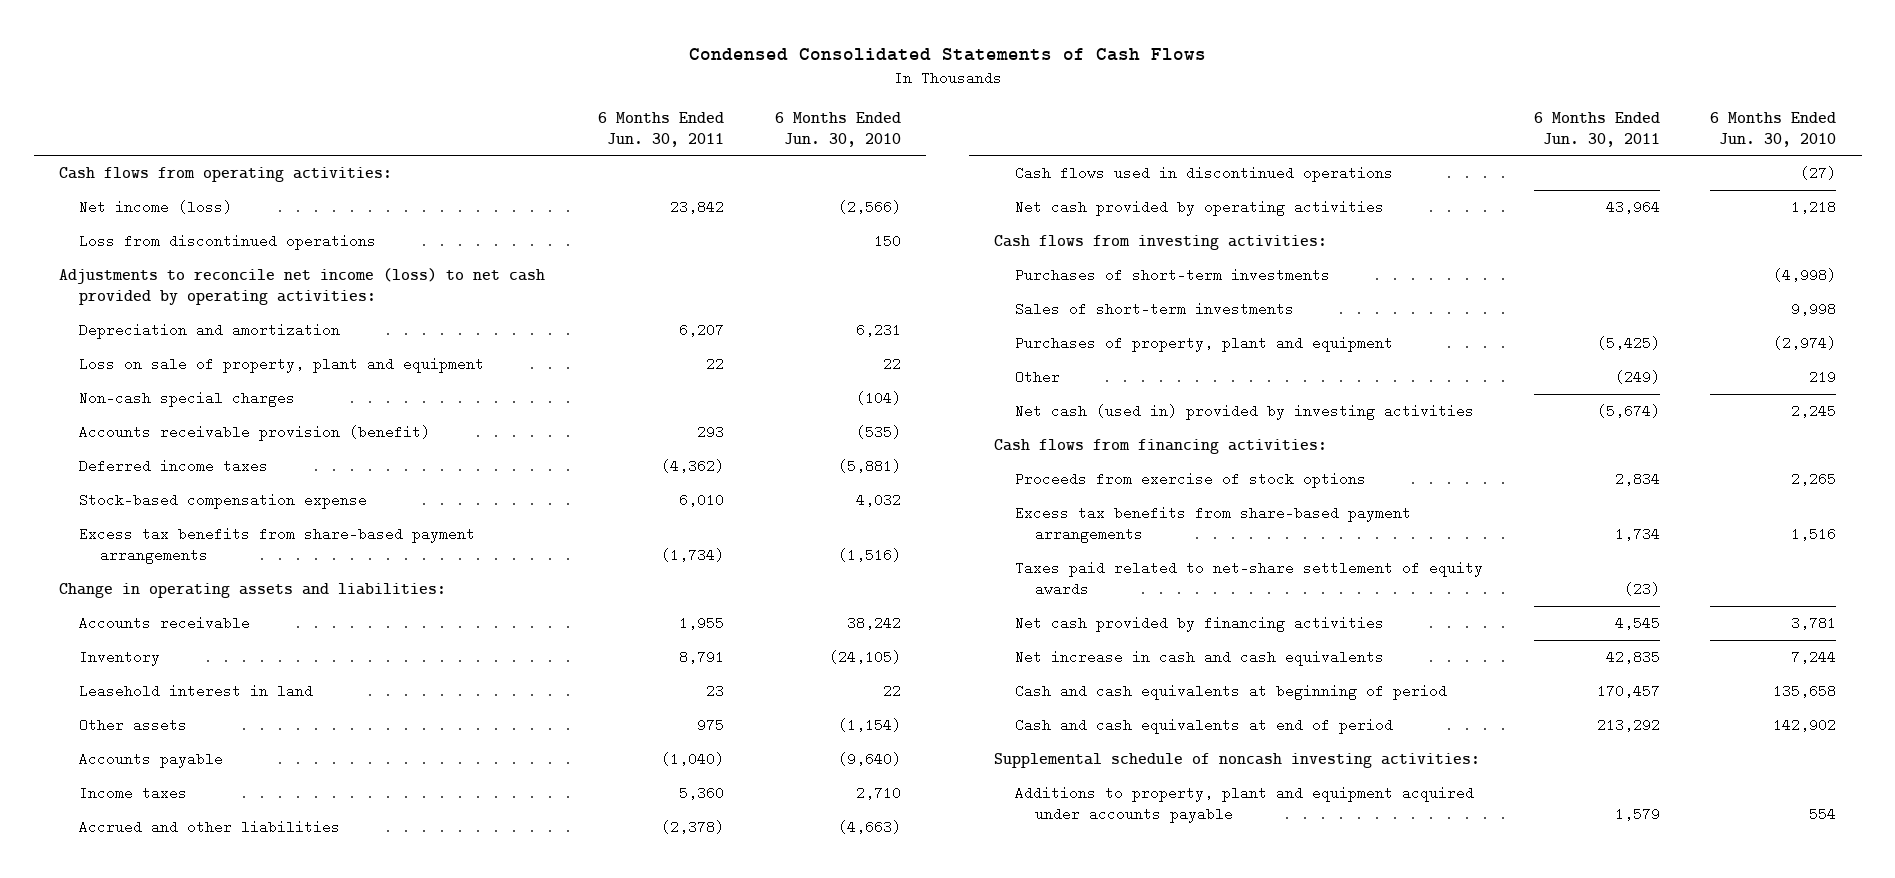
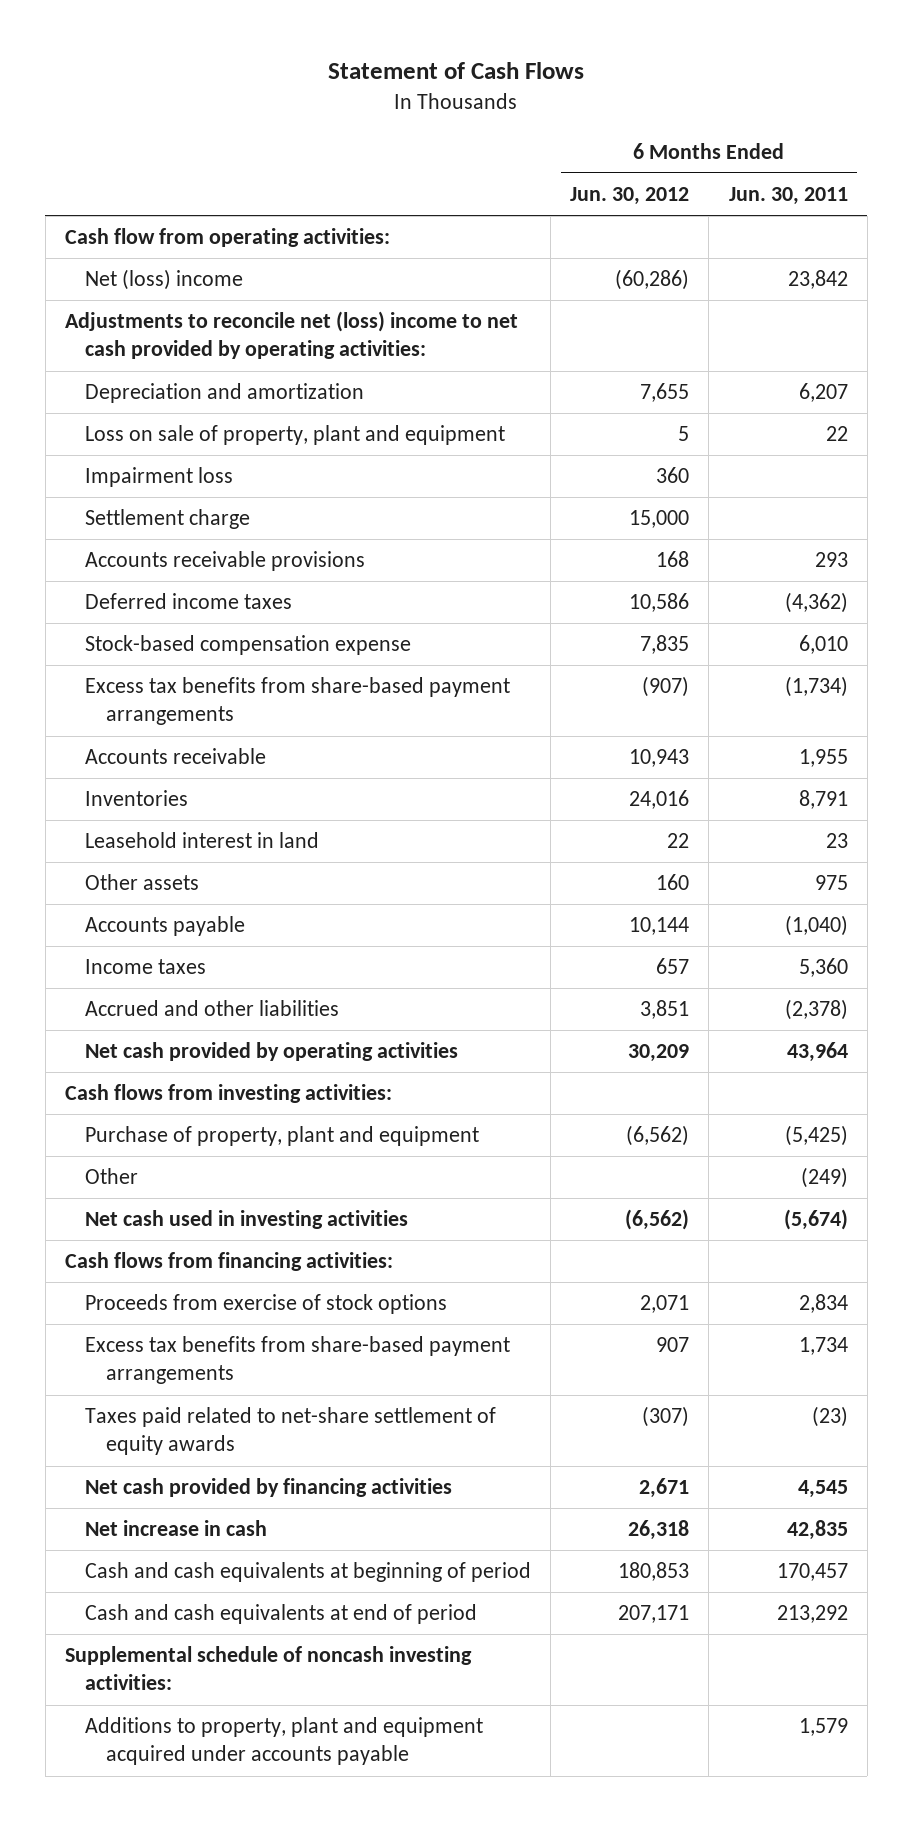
- Condensed Consolidated Statements of Cash Flows
+ Statement of Cash Flows
- | 6 Months Ended Jun. 30, 2011 | 6 Months Ended Jun. 30, 2010
+ | 6 Months Ended Jun. 30, 2012 | 6 Months Ended Jun. 30, 2011
- Cash flows from operating activities:
- Net income (loss) | 23,842 | (2,566)
- Loss from discontinued operations | | 150
- Adjustments to reconcile net income (loss) to net cash provided by operating activities:
+ Cash flow from operating activities:
+ Net (loss) income | (60,286) | 23,842
+ Adjustments to reconcile net (loss) income to net cash provided by operating activities:
- Non-cash special charges | | (104)
- Accounts receivable provision (benefit) | 293 | (535)
+ Impairment loss | 360 |
+ Settlement charge | 15,000 |
+ Accounts receivable provisions | 168 | 293
- Change in operating assets and liabilities:
- Inventory | 8,791 | (24,105)
+ Inventories | 24,016 | 8,791
- Cash flows used in discontinued operations | | (27)
- Purchases of short-term investments | | (4,998)
- Sales of short-term investments | | 9,998
- Purchases of property, plant and equipment | (5,425) | (2,974)
+ Purchase of property, plant and equipment | (6,562) | (5,425)
- Net cash (used in) provided by investing activities | (5,674) | 2,245
+ Net cash used in investing activities | (6,562) | (5,674)
- Net increase in cash and cash equivalents | 42,835 | 7,244
+ Net increase in cash | 26,318 | 42,835

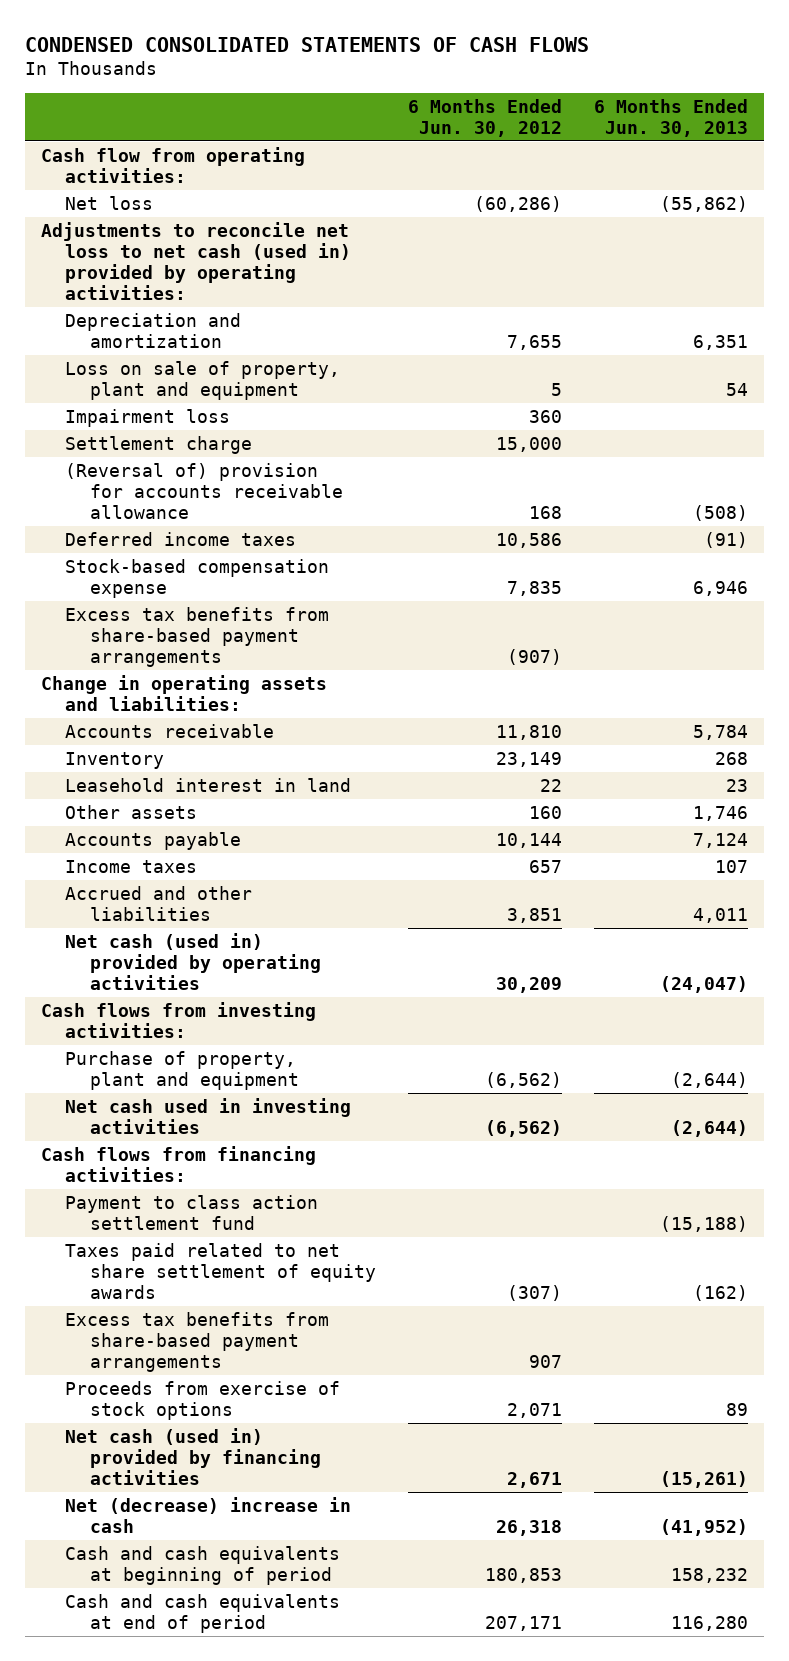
- Statement of Cash Flows
+ CONDENSED CONSOLIDATED STATEMENTS OF CASH FLOWS
- | 6 Months Ended Jun. 30, 2012 | 6 Months Ended Jun. 30, 2011
+ | 6 Months Ended Jun. 30, 2012 | 6 Months Ended Jun. 30, 2013
- Net (loss) income | (60,286) | 23,842
- Adjustments to reconcile net (loss) income to net cash provided by operating activities:
+ Net loss | (60,286) | (55,862)
+ Adjustments to reconcile net loss to net cash (used in) provided by operating activities:
- Accounts receivable provisions | 168 | 293
+ (Reversal of) provision for accounts receivable allowance | 168 | (508)
- Accounts receivable | 10,943 | 1,955
- Inventories | 24,016 | 8,791
+ Change in operating assets and liabilities:
+ Accounts receivable | 11,810 | 5,784
+ Inventory | 23,149 | 268
- Net cash provided by operating activities | 30,209 | 43,964
+ Net cash (used in) provided by operating activities | 30,209 | (24,047)
- Other | | (249)
+ Payment to class action settlement fund | | (15,188)
+ Taxes paid related to net share settlement of equity awards | (307) | (162)
- Taxes paid related to net-share settlement of equity awards | (307) | (23)
- Net cash provided by financing activities | 2,671 | 4,545
- Net increase in cash | 26,318 | 42,835
moved down: Proceeds from exercise of stock options | 2,071 | 89
+ Net cash (used in) provided by financing activities | 2,671 | (15,261)
+ Net (decrease) increase in cash | 26,318 | (41,952)
- Supplemental schedule of noncash investing activities:
- Additions to property, plant and equipment acquired under accounts payable | | 1,579

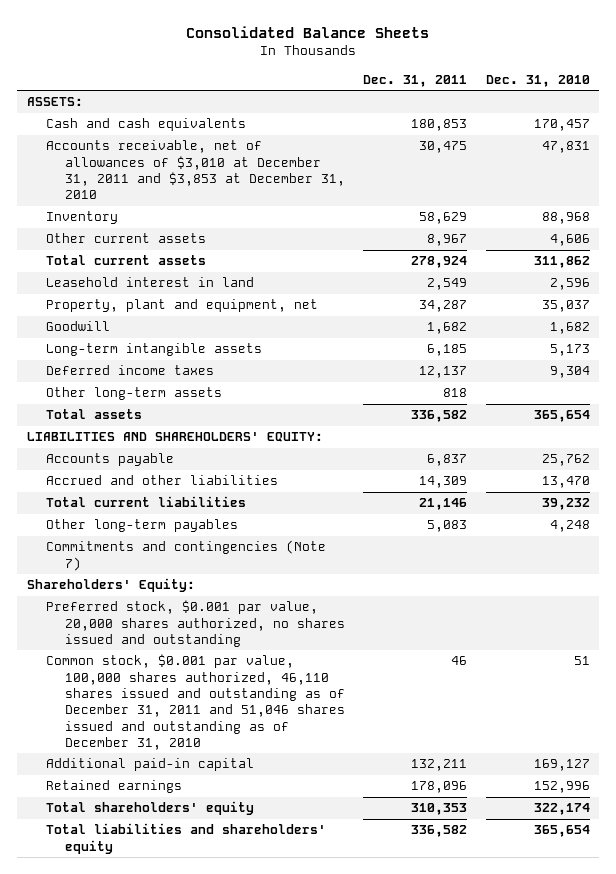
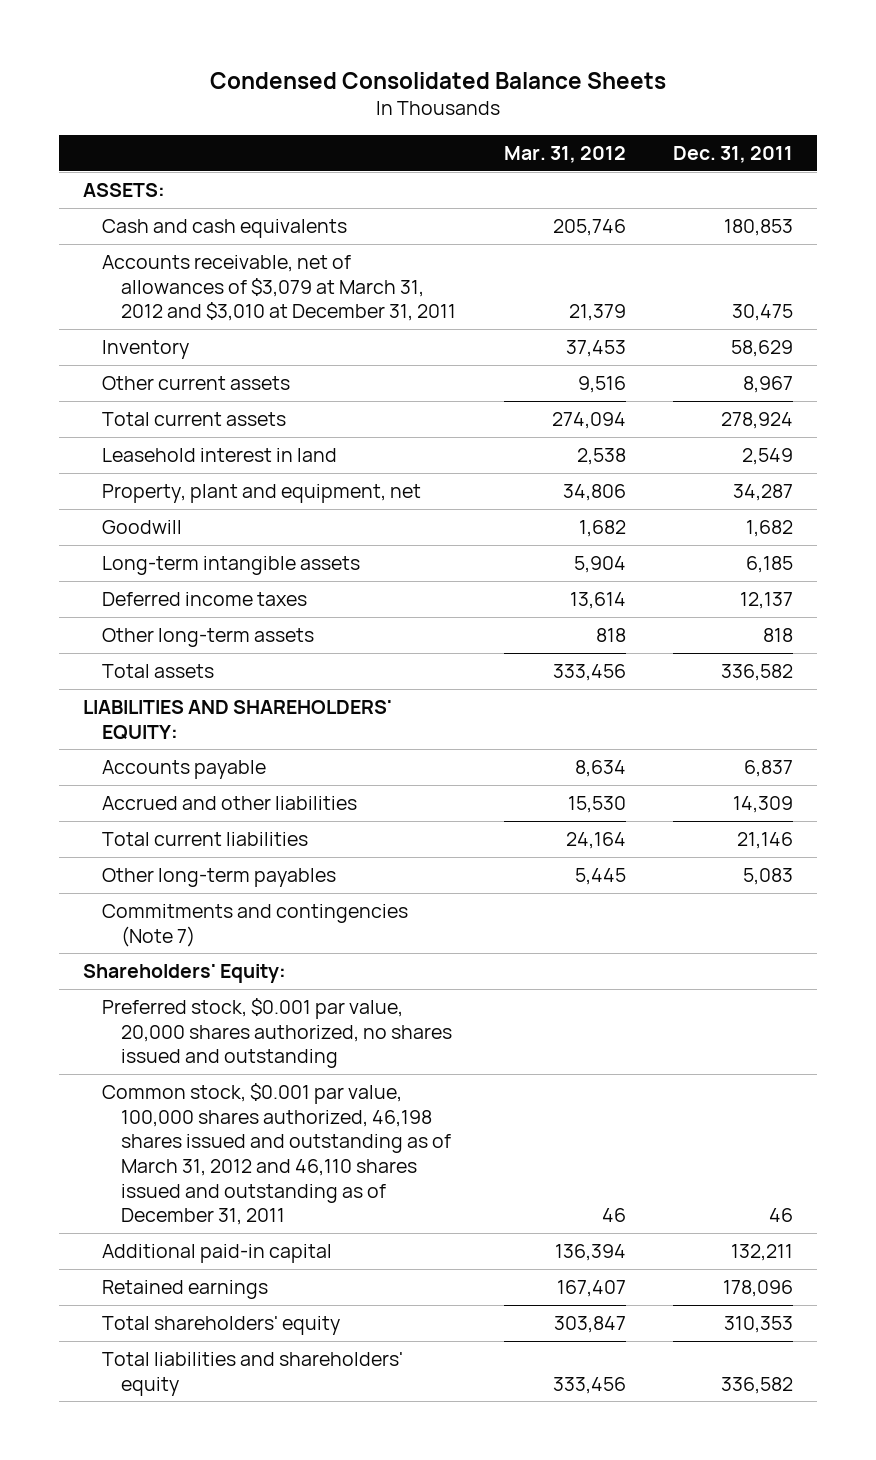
- Consolidated Balance Sheets
+ Condensed Consolidated Balance Sheets
- | Dec. 31, 2011 | Dec. 31, 2010
+ | Mar. 31, 2012 | Dec. 31, 2011
- Accounts receivable, net of allowances of $3,010 at December 31, 2011 and $3,853 at December 31, 2010 | 30,475 | 47,831
+ Accounts receivable, net of allowances of $3,079 at March 31, 2012 and $3,010 at December 31, 2011 | 21,379 | 30,475
- Common stock, $0.001 par value, 100,000 shares authorized, 46,110 shares issued and outstanding as of December 31, 2011 and 51,046 shares issued and outstanding as of December 31, 2010 | 46 | 51
+ Common stock, $0.001 par value, 100,000 shares authorized, 46,198 shares issued and outstanding as of March 31, 2012 and 46,110 shares issued and outstanding as of December 31, 2011 | 46 | 46

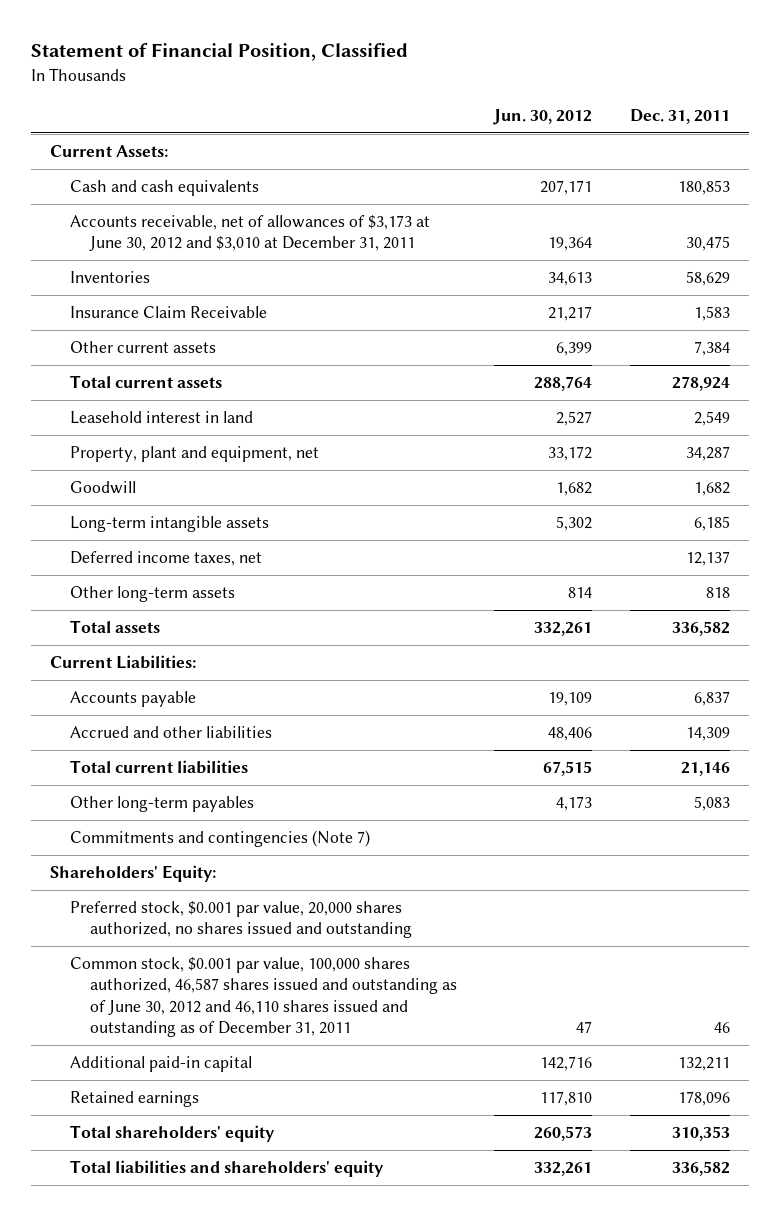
- Condensed Consolidated Balance Sheets
+ Statement of Financial Position, Classified
- | Mar. 31, 2012 | Dec. 31, 2011
+ | Jun. 30, 2012 | Dec. 31, 2011
- ASSETS:
+ Current Assets:
- Accounts receivable, net of allowances of $3,079 at March 31, 2012 and $3,010 at December 31, 2011 | 21,379 | 30,475
- Inventory | 37,453 | 58,629
- Other current assets | 9,516 | 8,967
+ Accounts receivable, net of allowances of $3,173 at June 30, 2012 and $3,010 at December 31, 2011 | 19,364 | 30,475
+ Inventories | 34,613 | 58,629
+ Insurance Claim Receivable | 21,217 | 1,583
+ Other current assets | 6,399 | 7,384
- Deferred income taxes | 13,614 | 12,137
+ Deferred income taxes, net | | 12,137
- LIABILITIES AND SHAREHOLDERS' EQUITY:
+ Current Liabilities:
- Common stock, $0.001 par value, 100,000 shares authorized, 46,198 shares issued and outstanding as of March 31, 2012 and 46,110 shares issued and outstanding as of December 31, 2011 | 46 | 46
+ Common stock, $0.001 par value, 100,000 shares authorized, 46,587 shares issued and outstanding as of June 30, 2012 and 46,110 shares issued and outstanding as of December 31, 2011 | 47 | 46

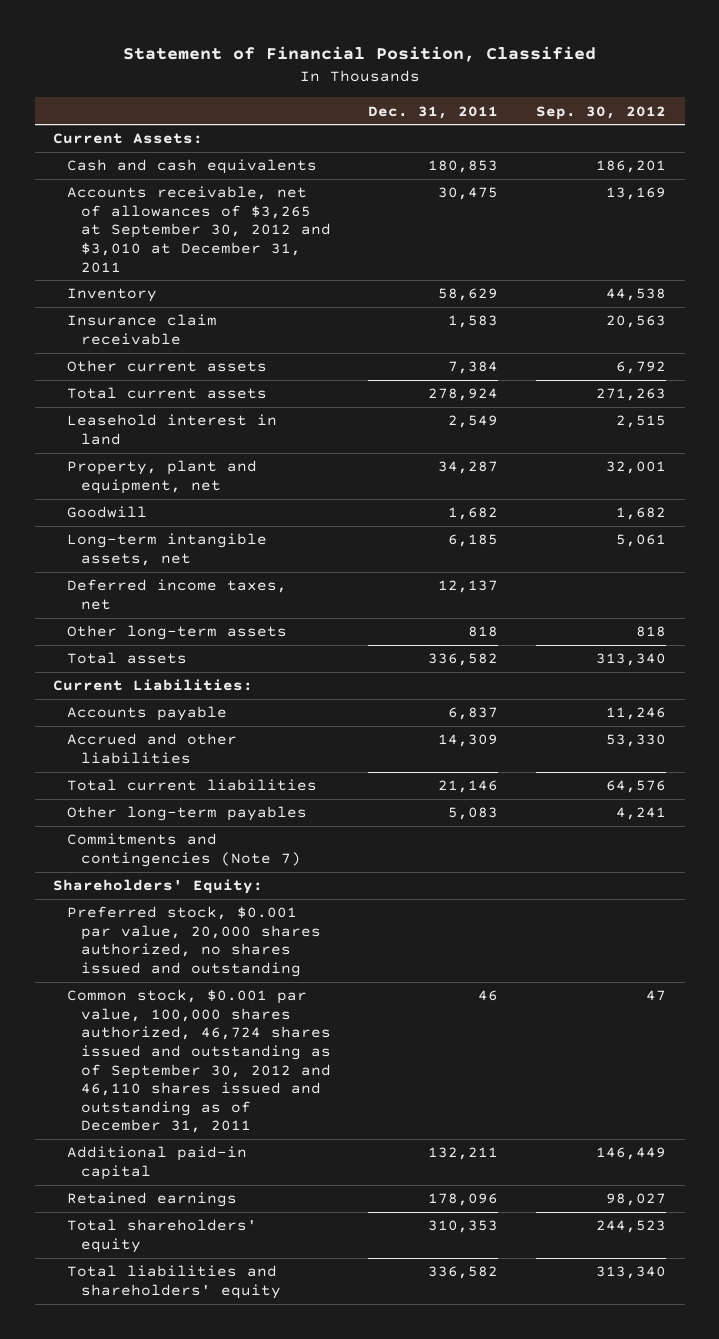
- | Jun. 30, 2012 | Dec. 31, 2011
+ | Dec. 31, 2011 | Sep. 30, 2012
- Accounts receivable, net of allowances of $3,173 at June 30, 2012 and $3,010 at December 31, 2011 | 19,364 | 30,475
- Inventories | 34,613 | 58,629
- Insurance Claim Receivable | 21,217 | 1,583
+ Accounts receivable, net of allowances of $3,265 at September 30, 2012 and $3,010 at December 31, 2011 | 30,475 | 13,169
+ Inventory | 58,629 | 44,538
+ Insurance claim receivable | 1,583 | 20,563
- Long-term intangible assets | 5,302 | 6,185
+ Long-term intangible assets, net | 6,185 | 5,061
- Common stock, $0.001 par value, 100,000 shares authorized, 46,587 shares issued and outstanding as of June 30, 2012 and 46,110 shares issued and outstanding as of December 31, 2011 | 47 | 46
+ Common stock, $0.001 par value, 100,000 shares authorized, 46,724 shares issued and outstanding as of September 30, 2012 and 46,110 shares issued and outstanding as of December 31, 2011 | 46 | 47

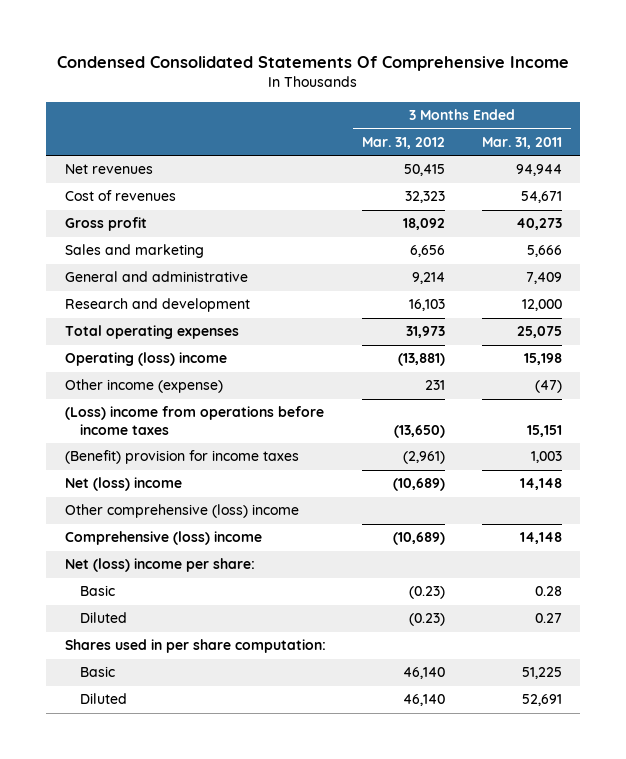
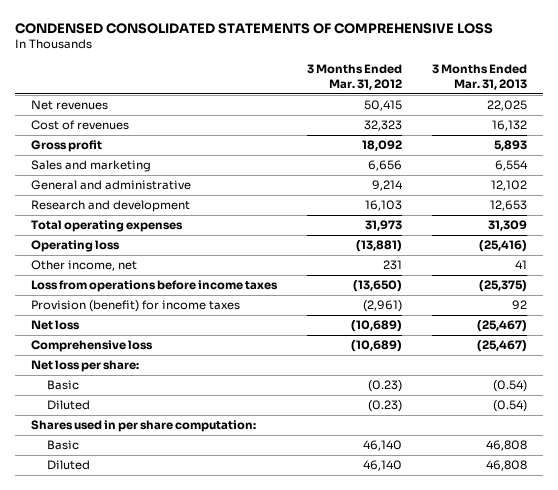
- Condensed Consolidated Statements Of Comprehensive Income
+ CONDENSED CONSOLIDATED STATEMENTS OF COMPREHENSIVE LOSS
- | 3 Months Ended Mar. 31, 2012 | 3 Months Ended Mar. 31, 2011
+ | 3 Months Ended Mar. 31, 2012 | 3 Months Ended Mar. 31, 2013
- Operating (loss) income | (13,881) | 15,198
- Other income (expense) | 231 | (47)
- (Loss) income from operations before income taxes | (13,650) | 15,151
- (Benefit) provision for income taxes | (2,961) | 1,003
- Net (loss) income | (10,689) | 14,148
- Other comprehensive (loss) income
- Comprehensive (loss) income | (10,689) | 14,148
- Net (loss) income per share:
+ Operating loss | (13,881) | (25,416)
+ Other income, net | 231 | 41
+ Loss from operations before income taxes | (13,650) | (25,375)
+ Provision (benefit) for income taxes | (2,961) | 92
+ Net loss | (10,689) | (25,467)
+ Comprehensive loss | (10,689) | (25,467)
+ Net loss per share:

